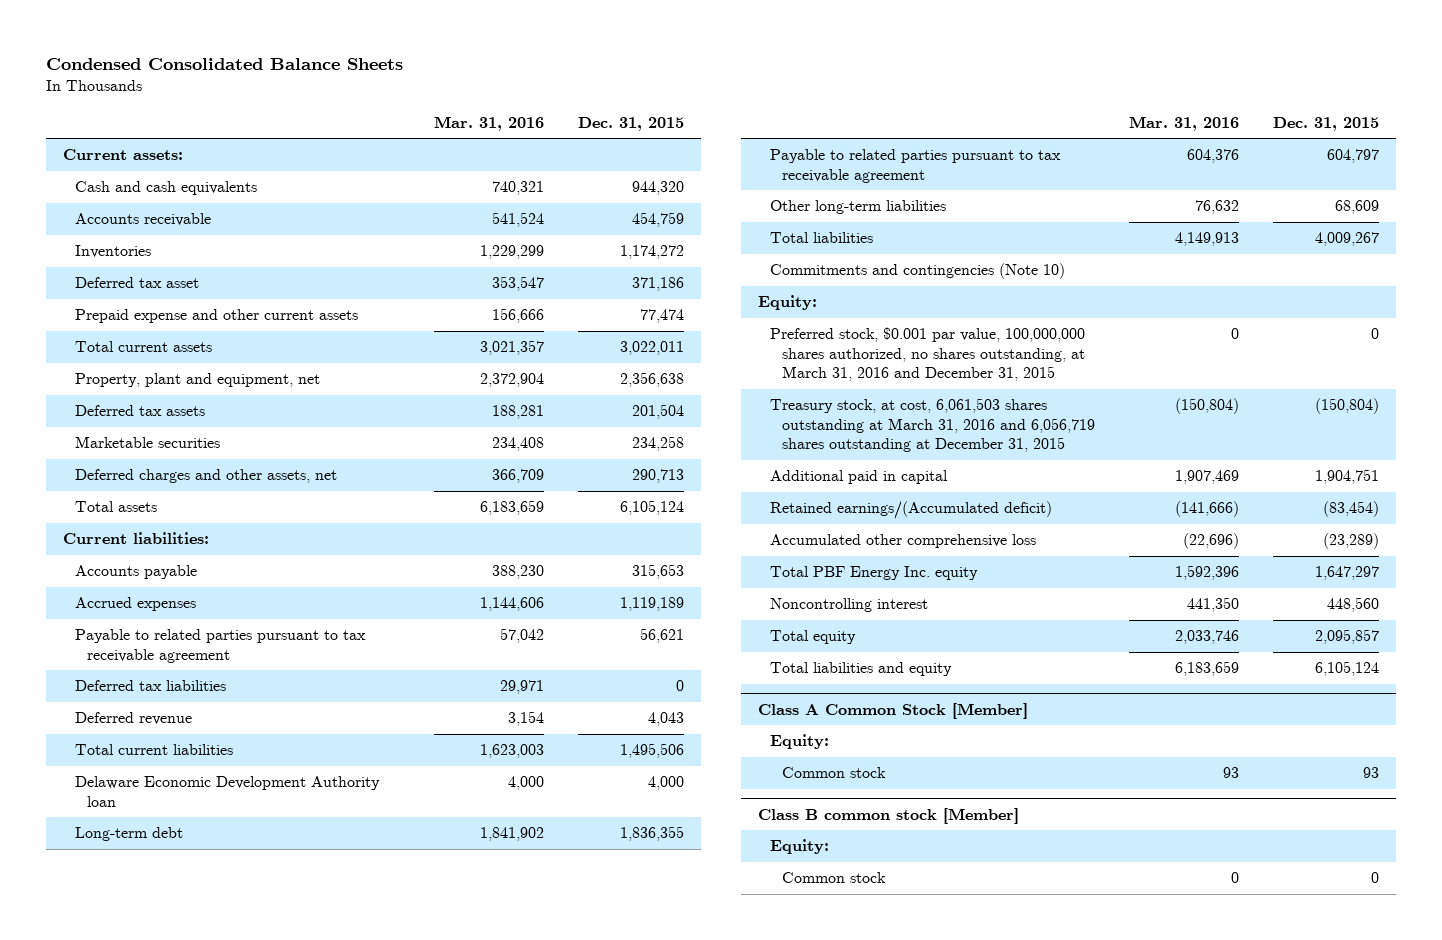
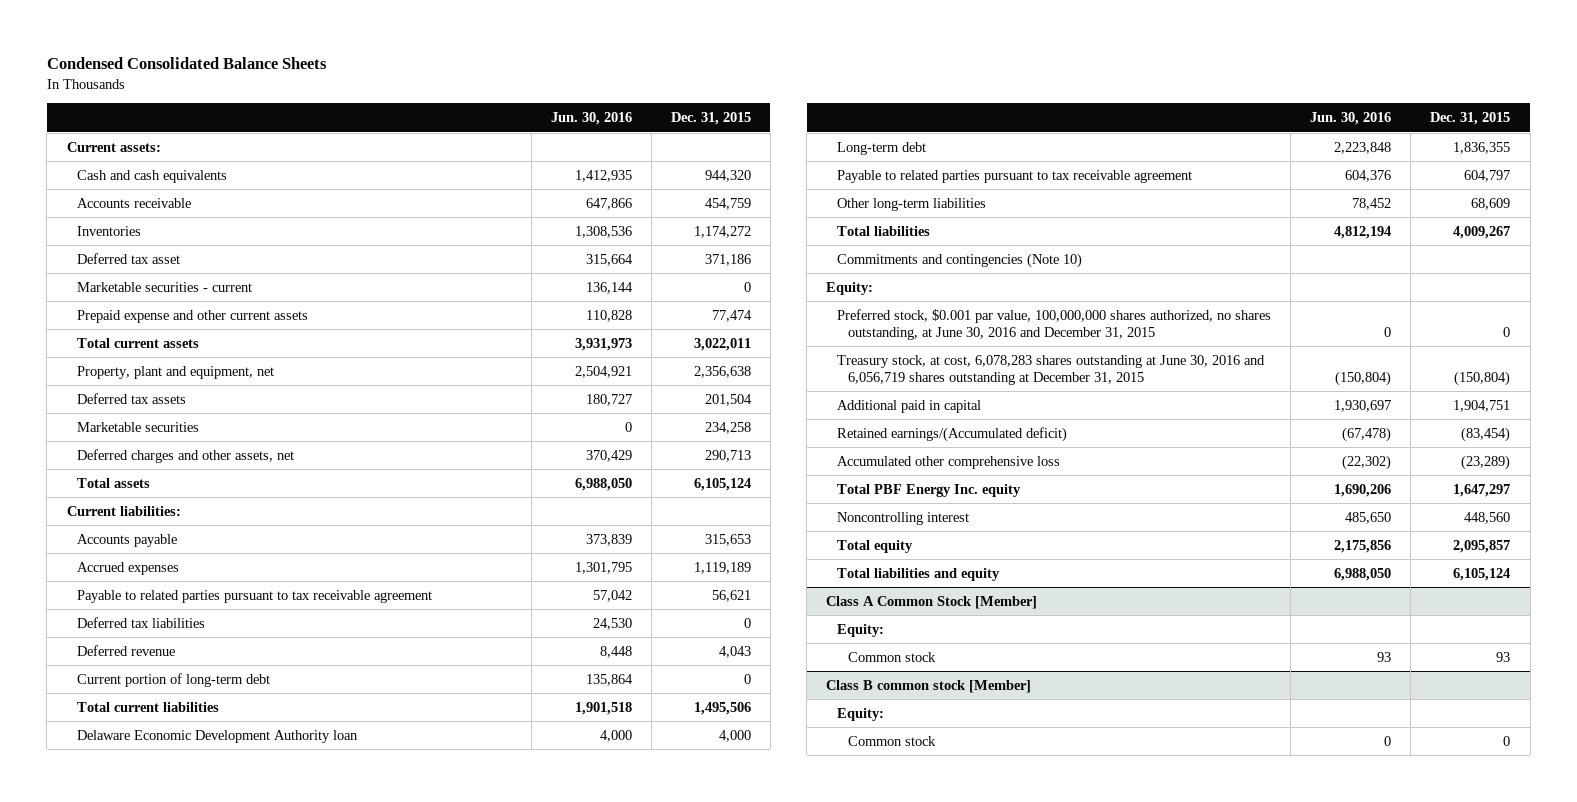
- | Mar. 31, 2016 | Dec. 31, 2015
+ | Jun. 30, 2016 | Dec. 31, 2015
+ Marketable securities - current | 136,144 | 0
+ Current portion of long-term debt | 135,864 | 0
- Preferred stock, $0.001 par value, 100,000,000 shares authorized, no shares outstanding, at March 31, 2016 and December 31, 2015 | 0 | 0
- Treasury stock, at cost, 6,061,503 shares outstanding at March 31, 2016 and 6,056,719 shares outstanding at December 31, 2015 | (150,804) | (150,804)
+ Preferred stock, $0.001 par value, 100,000,000 shares authorized, no shares outstanding, at June 30, 2016 and December 31, 2015 | 0 | 0
+ Treasury stock, at cost, 6,078,283 shares outstanding at June 30, 2016 and 6,056,719 shares outstanding at December 31, 2015 | (150,804) | (150,804)

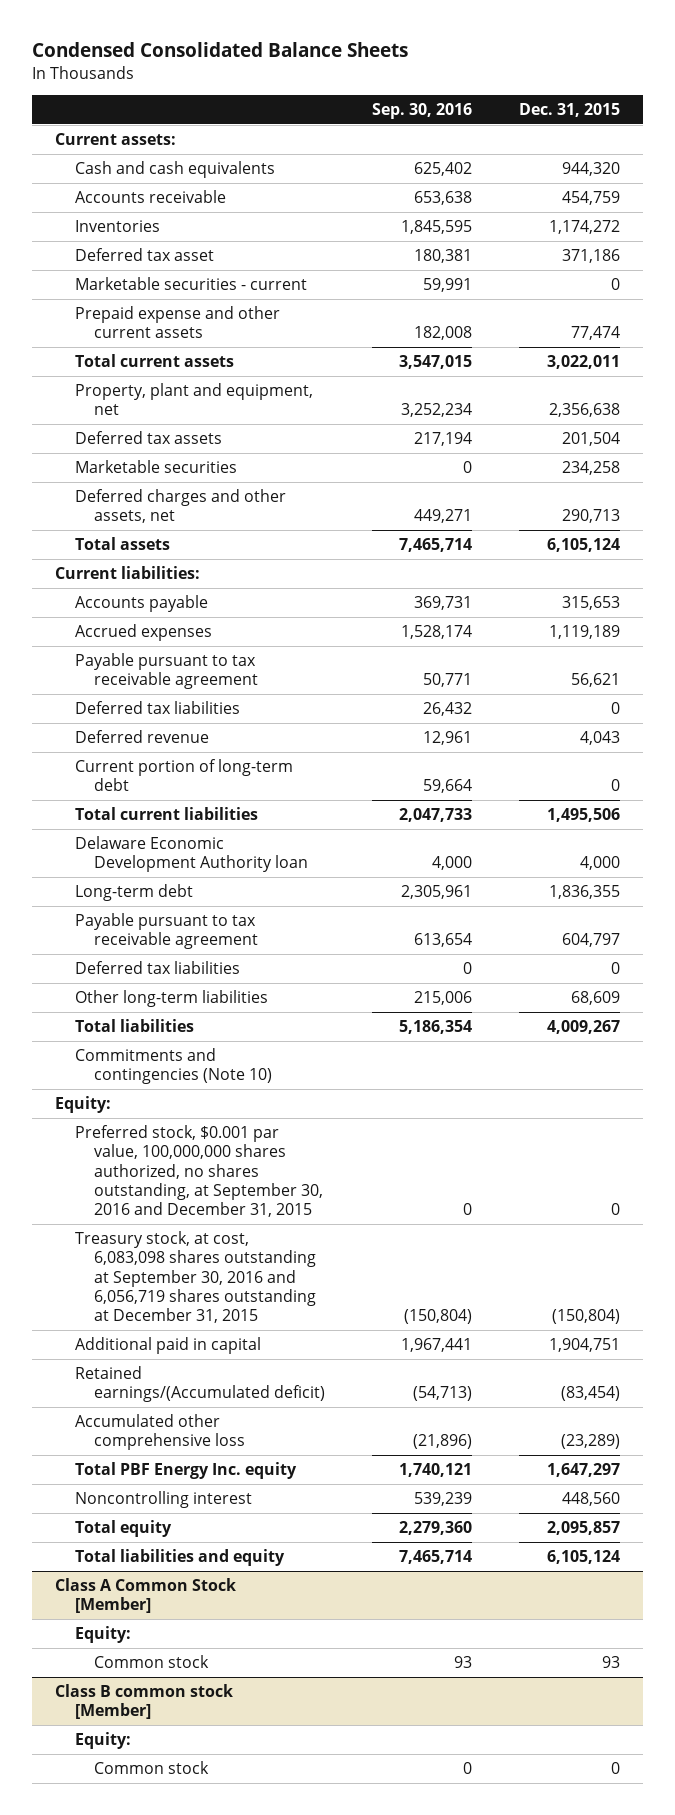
- | Jun. 30, 2016 | Dec. 31, 2015
+ | Sep. 30, 2016 | Dec. 31, 2015
- Payable to related parties pursuant to tax receivable agreement | 57,042 | 56,621
+ Payable pursuant to tax receivable agreement | 50,771 | 56,621
- Payable to related parties pursuant to tax receivable agreement | 604,376 | 604,797
+ Payable pursuant to tax receivable agreement | 613,654 | 604,797
+ Deferred tax liabilities | 0 | 0
- Preferred stock, $0.001 par value, 100,000,000 shares authorized, no shares outstanding, at June 30, 2016 and December 31, 2015 | 0 | 0
- Treasury stock, at cost, 6,078,283 shares outstanding at June 30, 2016 and 6,056,719 shares outstanding at December 31, 2015 | (150,804) | (150,804)
+ Preferred stock, $0.001 par value, 100,000,000 shares authorized, no shares outstanding, at September 30, 2016 and December 31, 2015 | 0 | 0
+ Treasury stock, at cost, 6,083,098 shares outstanding at September 30, 2016 and 6,056,719 shares outstanding at December 31, 2015 | (150,804) | (150,804)

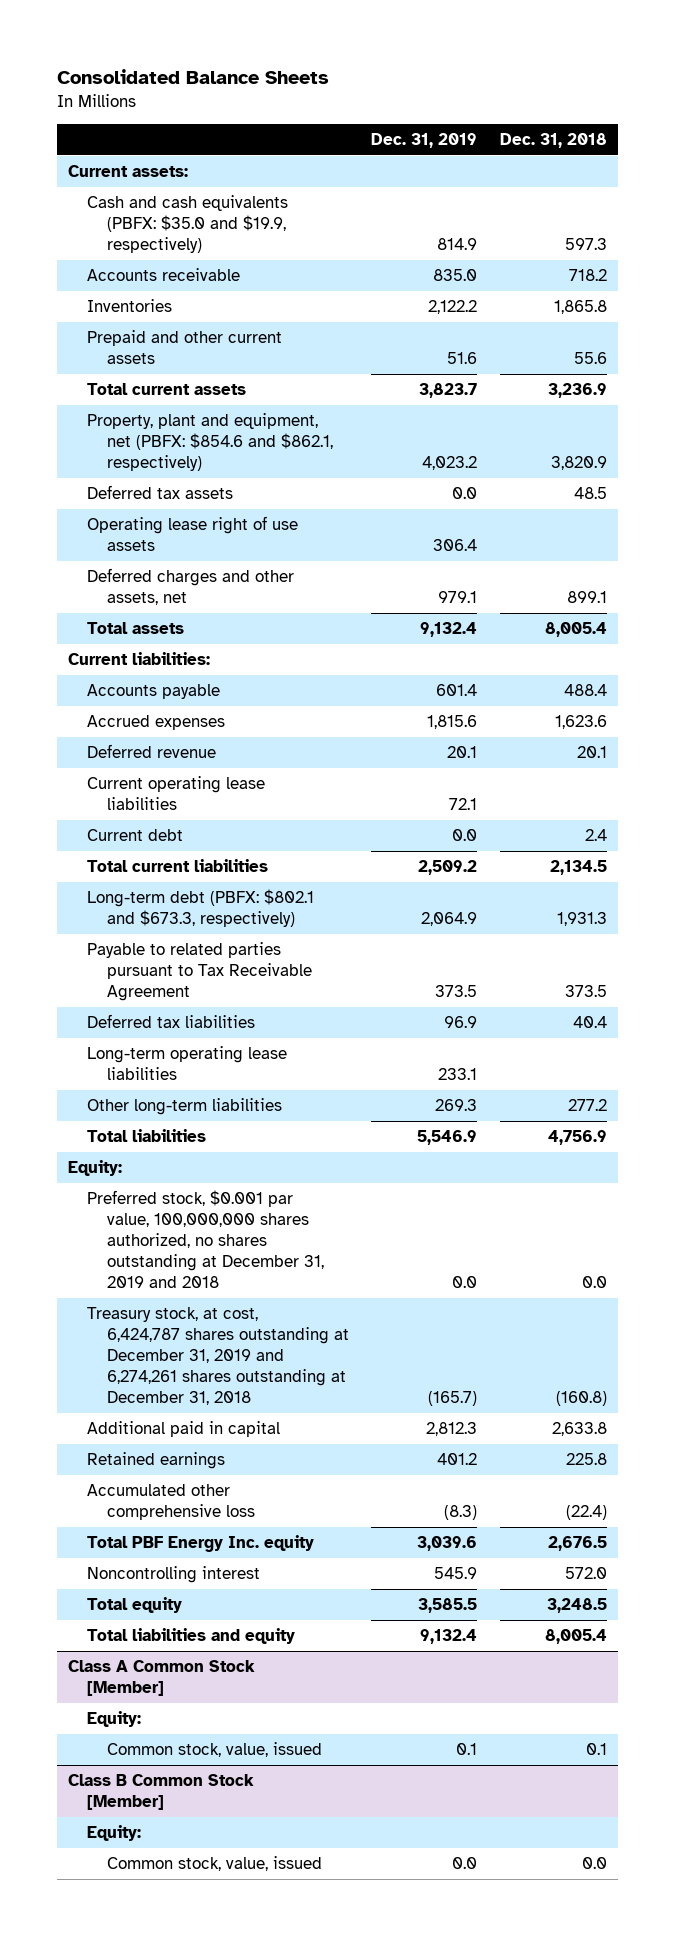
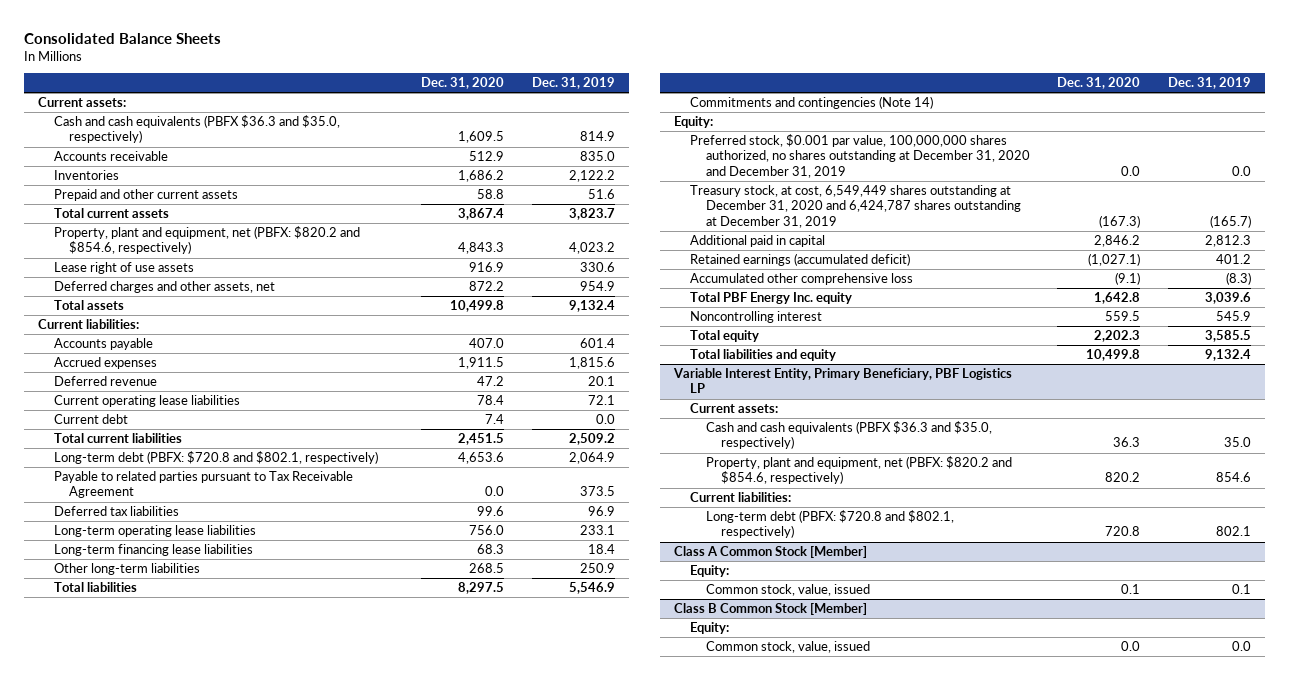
- | Dec. 31, 2019 | Dec. 31, 2018
+ | Dec. 31, 2020 | Dec. 31, 2019
- Cash and cash equivalents (PBFX: $35.0 and $19.9, respectively) | 814.9 | 597.3
+ Cash and cash equivalents (PBFX $36.3 and $35.0, respectively) | 1,609.5 | 814.9
- Property, plant and equipment, net (PBFX: $854.6 and $862.1, respectively) | 4,023.2 | 3,820.9
- Deferred tax assets | 0.0 | 48.5
- Operating lease right of use assets | 306.4 |
- Deferred charges and other assets, net | 979.1 | 899.1
+ Property, plant and equipment, net (PBFX: $820.2 and $854.6, respectively) | 4,843.3 | 4,023.2
+ Lease right of use assets | 916.9 | 330.6
+ Deferred charges and other assets, net | 872.2 | 954.9
- Long-term debt (PBFX: $802.1 and $673.3, respectively) | 2,064.9 | 1,931.3
+ Long-term debt (PBFX: $720.8 and $802.1, respectively) | 4,653.6 | 2,064.9
- Other long-term liabilities | 269.3 | 277.2
+ Long-term financing lease liabilities | 68.3 | 18.4
+ Other long-term liabilities | 268.5 | 250.9
+ Commitments and contingencies (Note 14)
- Preferred stock, $0.001 par value, 100,000,000 shares authorized, no shares outstanding at December 31, 2019 and 2018 | 0.0 | 0.0
- Treasury stock, at cost, 6,424,787 shares outstanding at December 31, 2019 and 6,274,261 shares outstanding at December 31, 2018 | (165.7) | (160.8)
+ Preferred stock, $0.001 par value, 100,000,000 shares authorized, no shares outstanding at December 31, 2020 and December 31, 2019 | 0.0 | 0.0
+ Treasury stock, at cost, 6,549,449 shares outstanding at December 31, 2020 and 6,424,787 shares outstanding at December 31, 2019 | (167.3) | (165.7)
- Retained earnings | 401.2 | 225.8
+ Retained earnings (accumulated deficit) | (1,027.1) | 401.2
+ Variable Interest Entity, Primary Beneficiary, PBF Logistics LP
+ Current assets:
+ Cash and cash equivalents (PBFX $36.3 and $35.0, respectively) | 36.3 | 35.0
+ Property, plant and equipment, net (PBFX: $820.2 and $854.6, respectively) | 820.2 | 854.6
+ Current liabilities:
+ Long-term debt (PBFX: $720.8 and $802.1, respectively) | 720.8 | 802.1

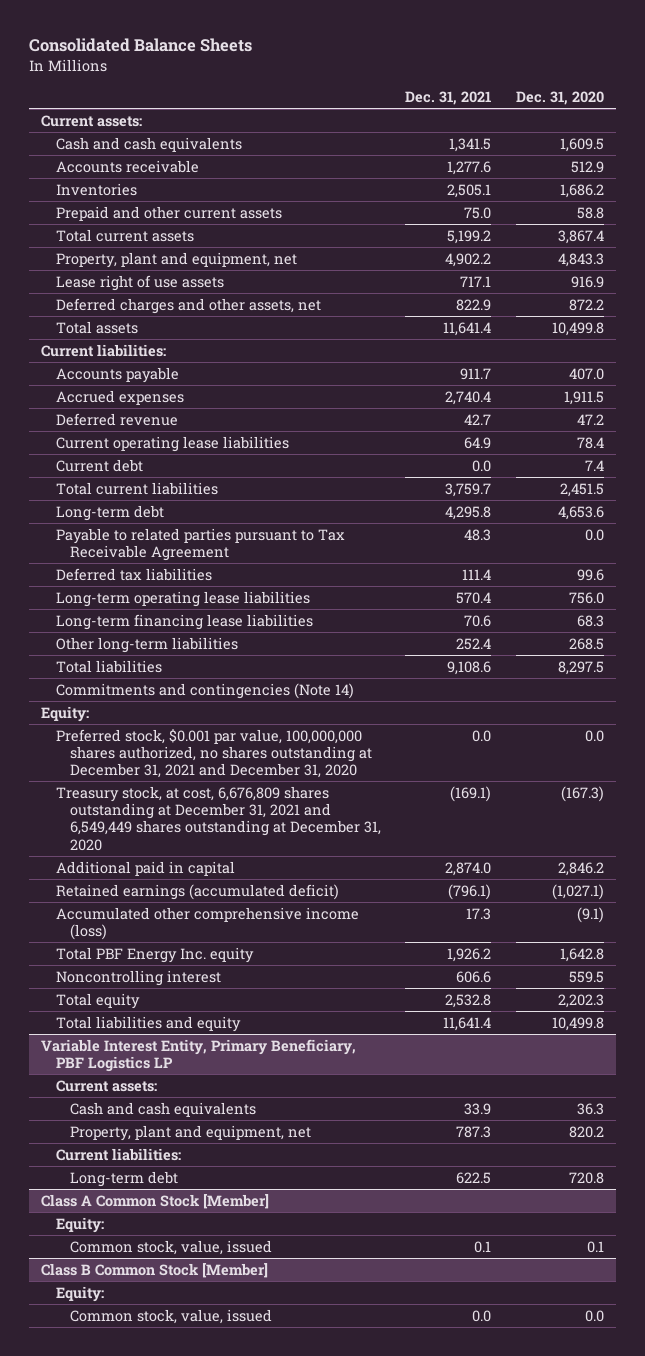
- | Dec. 31, 2020 | Dec. 31, 2019
+ | Dec. 31, 2021 | Dec. 31, 2020
- Cash and cash equivalents (PBFX $36.3 and $35.0, respectively) | 1,609.5 | 814.9
+ Cash and cash equivalents | 1,341.5 | 1,609.5
- Property, plant and equipment, net (PBFX: $820.2 and $854.6, respectively) | 4,843.3 | 4,023.2
+ Property, plant and equipment, net | 4,902.2 | 4,843.3
- Long-term debt (PBFX: $720.8 and $802.1, respectively) | 4,653.6 | 2,064.9
+ Long-term debt | 4,295.8 | 4,653.6
- Preferred stock, $0.001 par value, 100,000,000 shares authorized, no shares outstanding at December 31, 2020 and December 31, 2019 | 0.0 | 0.0
- Treasury stock, at cost, 6,549,449 shares outstanding at December 31, 2020 and 6,424,787 shares outstanding at December 31, 2019 | (167.3) | (165.7)
+ Preferred stock, $0.001 par value, 100,000,000 shares authorized, no shares outstanding at December 31, 2021 and December 31, 2020 | 0.0 | 0.0
+ Treasury stock, at cost, 6,676,809 shares outstanding at December 31, 2021 and 6,549,449 shares outstanding at December 31, 2020 | (169.1) | (167.3)
- Accumulated other comprehensive loss | (9.1) | (8.3)
+ Accumulated other comprehensive income (loss) | 17.3 | (9.1)
@ Variable Interest Entity, Primary Beneficiary, PBF Logistics LP
- Cash and cash equivalents (PBFX $36.3 and $35.0, respectively) | 36.3 | 35.0
- Property, plant and equipment, net (PBFX: $820.2 and $854.6, respectively) | 820.2 | 854.6
+ Cash and cash equivalents | 33.9 | 36.3
+ Property, plant and equipment, net | 787.3 | 820.2
- Long-term debt (PBFX: $720.8 and $802.1, respectively) | 720.8 | 802.1
+ Long-term debt | 622.5 | 720.8

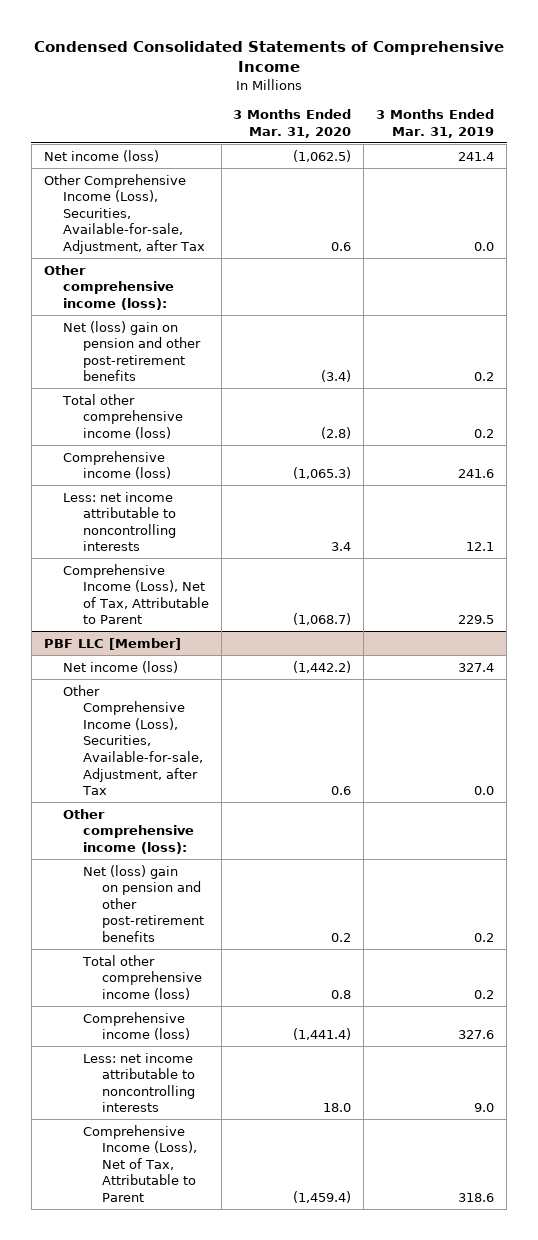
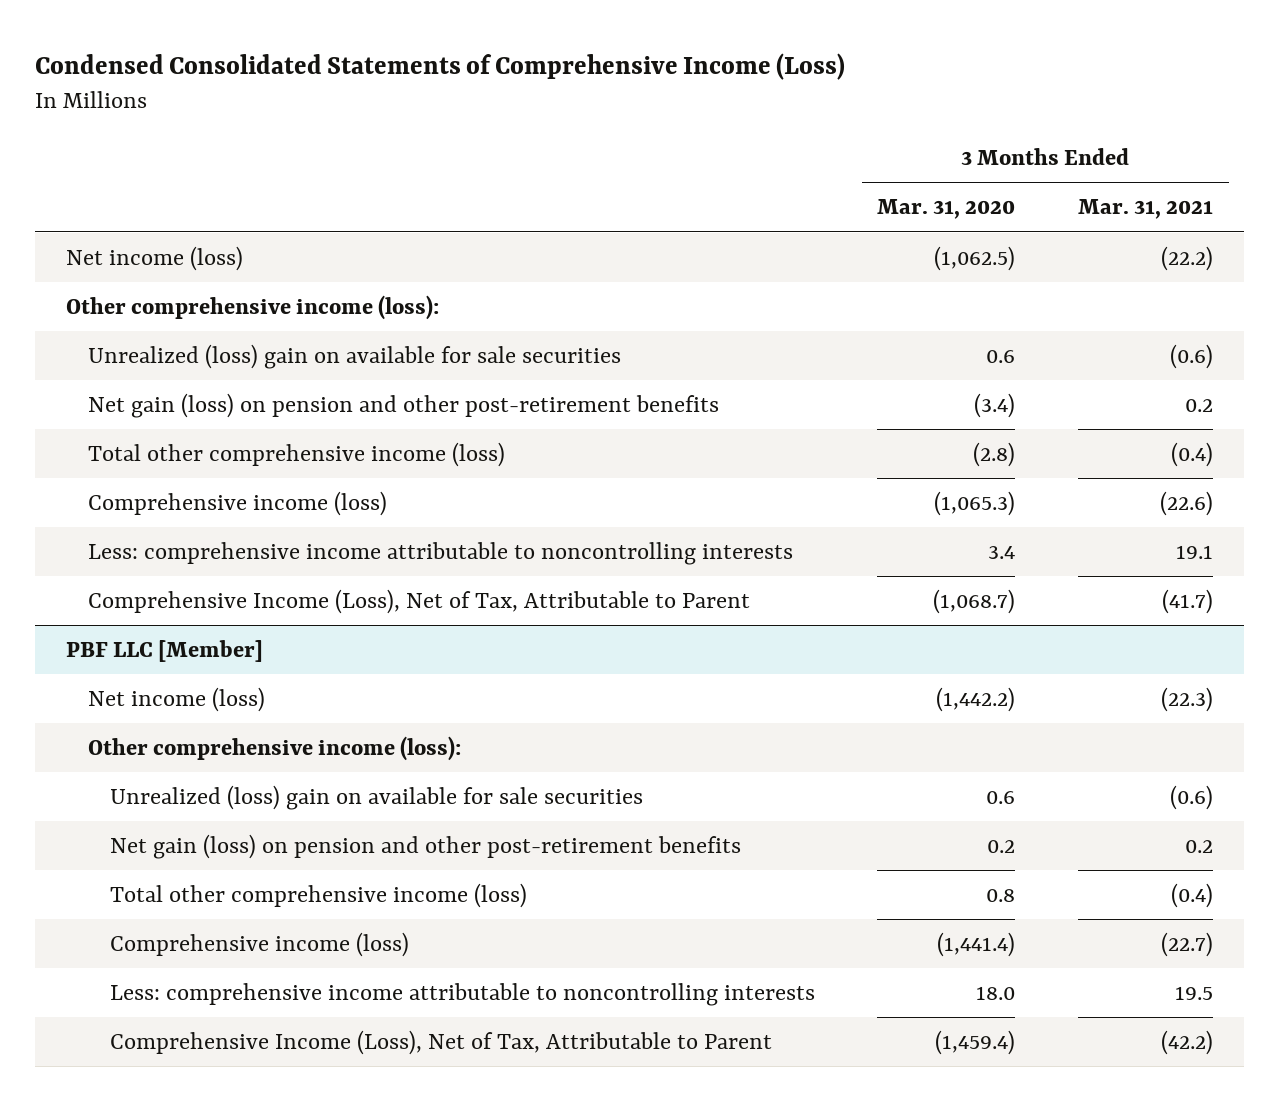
- Condensed Consolidated Statements of Comprehensive Income
+ Condensed Consolidated Statements of Comprehensive Income (Loss)
- | 3 Months Ended Mar. 31, 2020 | 3 Months Ended Mar. 31, 2019
+ | 3 Months Ended Mar. 31, 2020 | 3 Months Ended Mar. 31, 2021
- Other Comprehensive Income (Loss), Securities, Available-for-sale, Adjustment, after Tax | 0.6 | 0.0
- Net (loss) gain on pension and other post-retirement benefits | (3.4) | 0.2
+ Unrealized (loss) gain on available for sale securities | 0.6 | (0.6)
+ Net gain (loss) on pension and other post-retirement benefits | (3.4) | 0.2
- Less: net income attributable to noncontrolling interests | 3.4 | 12.1
+ Less: comprehensive income attributable to noncontrolling interests | 3.4 | 19.1
@ PBF LLC [Member]
- Other Comprehensive Income (Loss), Securities, Available-for-sale, Adjustment, after Tax | 0.6 | 0.0
- Net (loss) gain on pension and other post-retirement benefits | 0.2 | 0.2
+ Unrealized (loss) gain on available for sale securities | 0.6 | (0.6)
+ Net gain (loss) on pension and other post-retirement benefits | 0.2 | 0.2
- Less: net income attributable to noncontrolling interests | 18.0 | 9.0
+ Less: comprehensive income attributable to noncontrolling interests | 18.0 | 19.5

